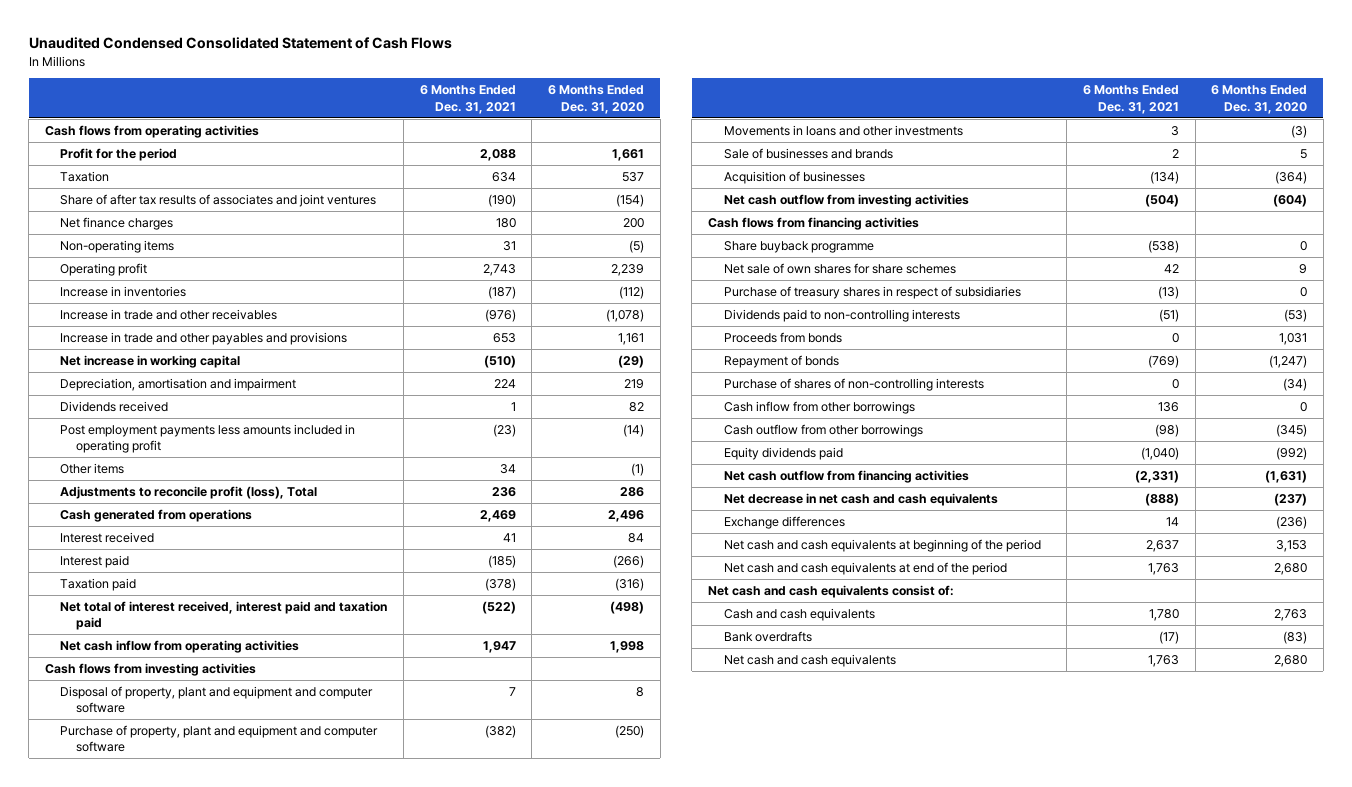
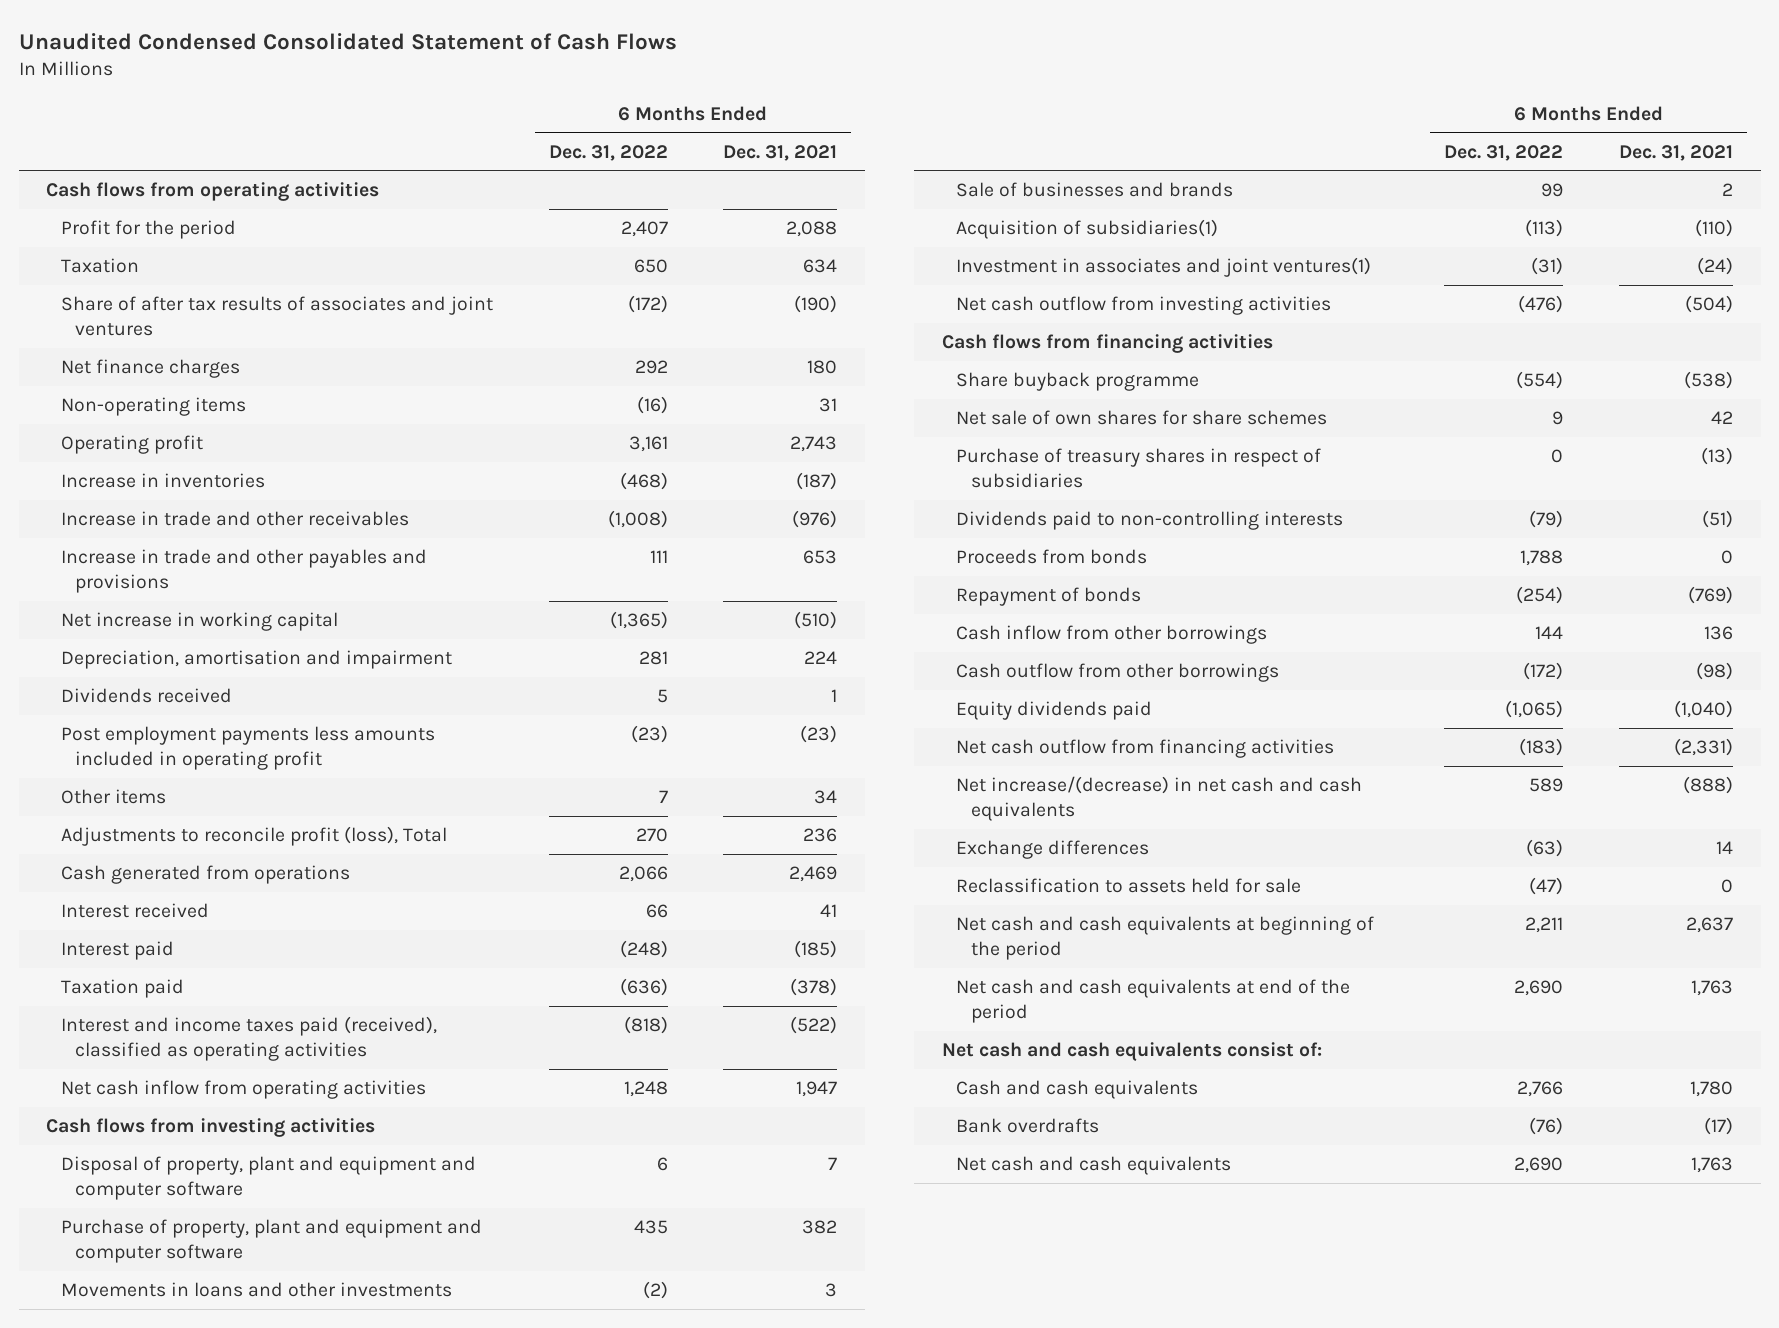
- | 6 Months Ended Dec. 31, 2021 | 6 Months Ended Dec. 31, 2020
+ | 6 Months Ended Dec. 31, 2022 | 6 Months Ended Dec. 31, 2021
- Net total of interest received, interest paid and taxation paid | (522) | (498)
+ Interest and income taxes paid (received), classified as operating activities | (818) | (522)
- Purchase of property, plant and equipment and computer software | (382) | (250)
+ Purchase of property, plant and equipment and computer software | 435 | 382
- Acquisition of businesses | (134) | (364)
+ Acquisition of subsidiaries(1) | (113) | (110)
+ Investment in associates and joint ventures(1) | (31) | (24)
- Purchase of shares of non-controlling interests | 0 | (34)
- Net decrease in net cash and cash equivalents | (888) | (237)
+ Net increase/(decrease) in net cash and cash equivalents | 589 | (888)
+ Reclassification to assets held for sale | (47) | 0

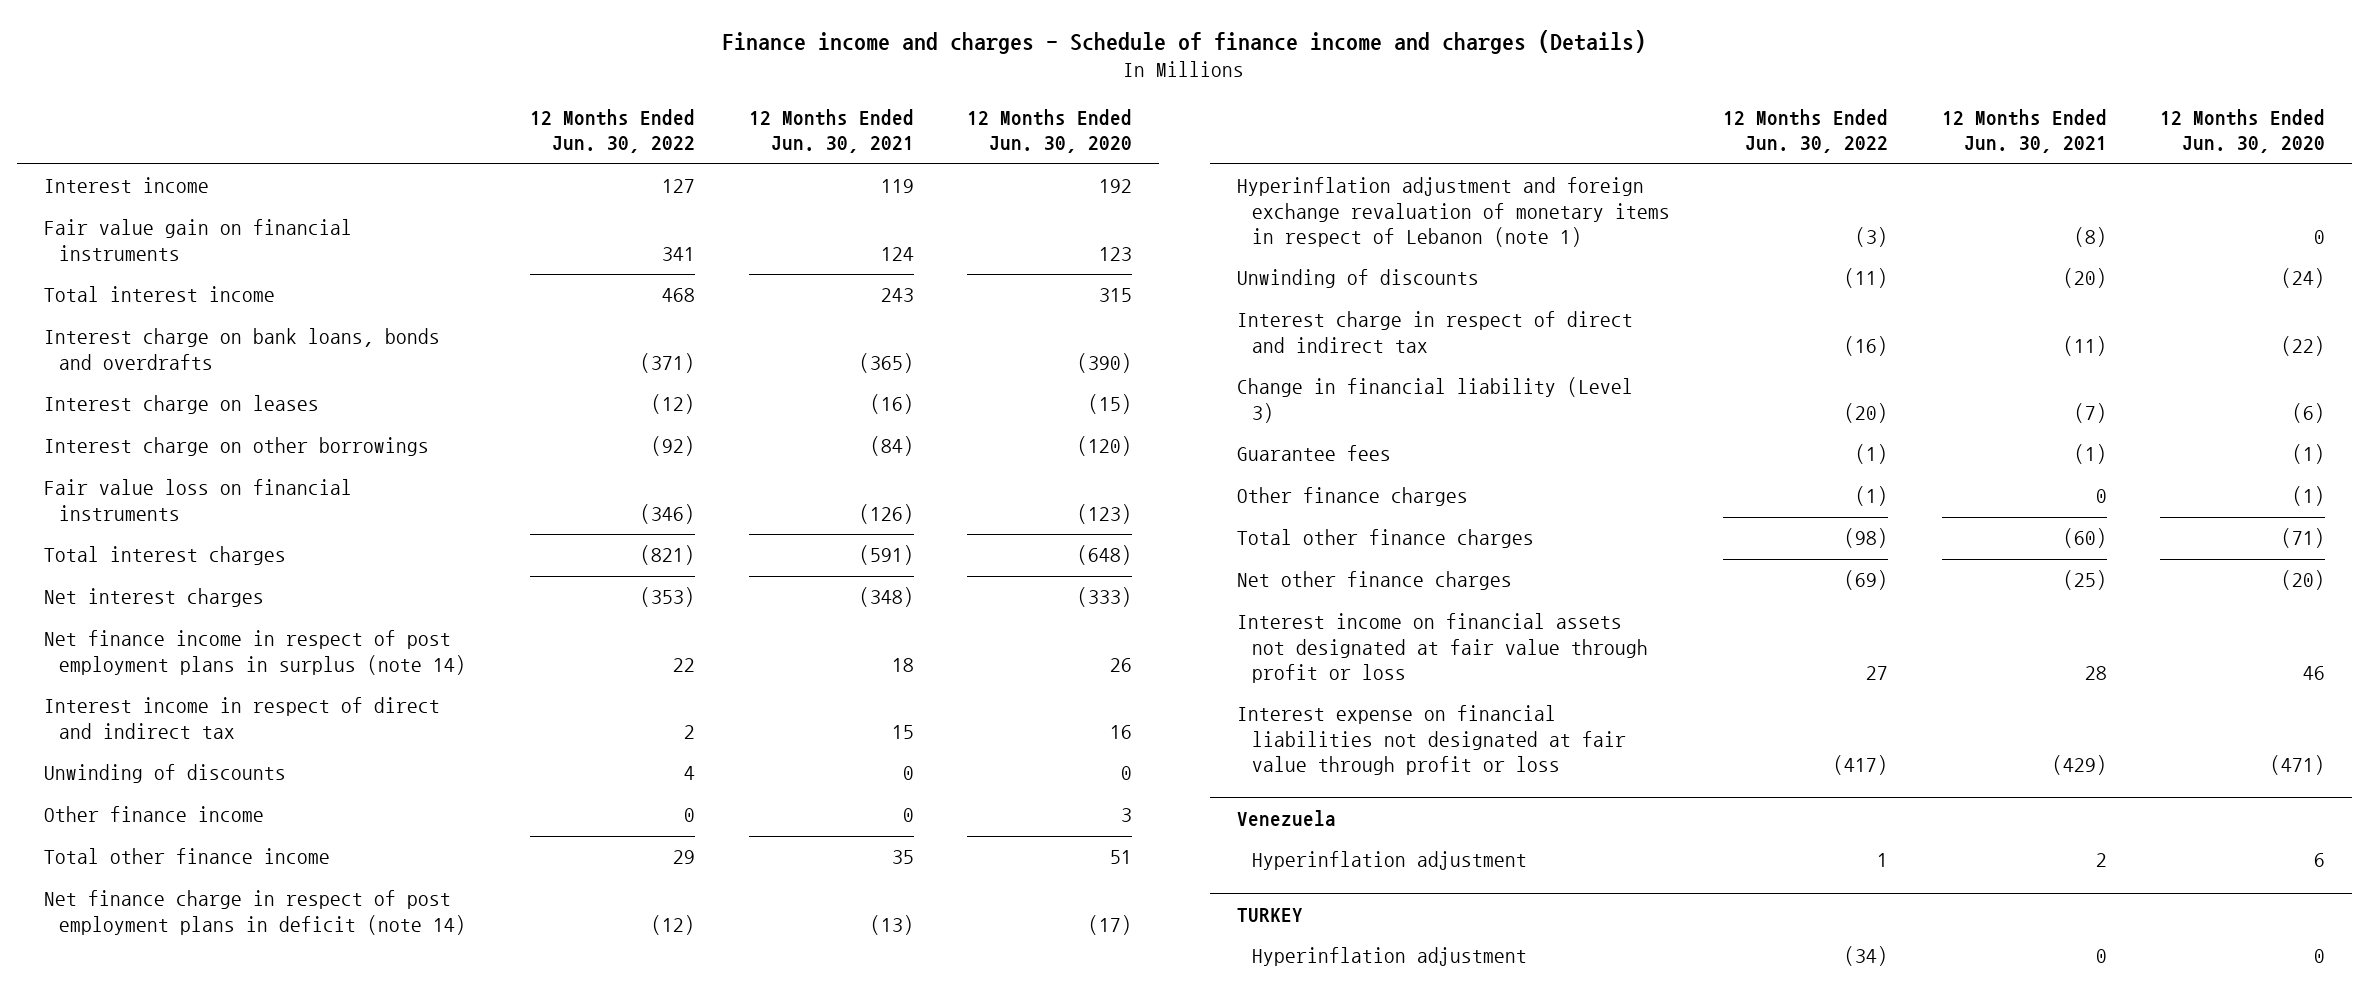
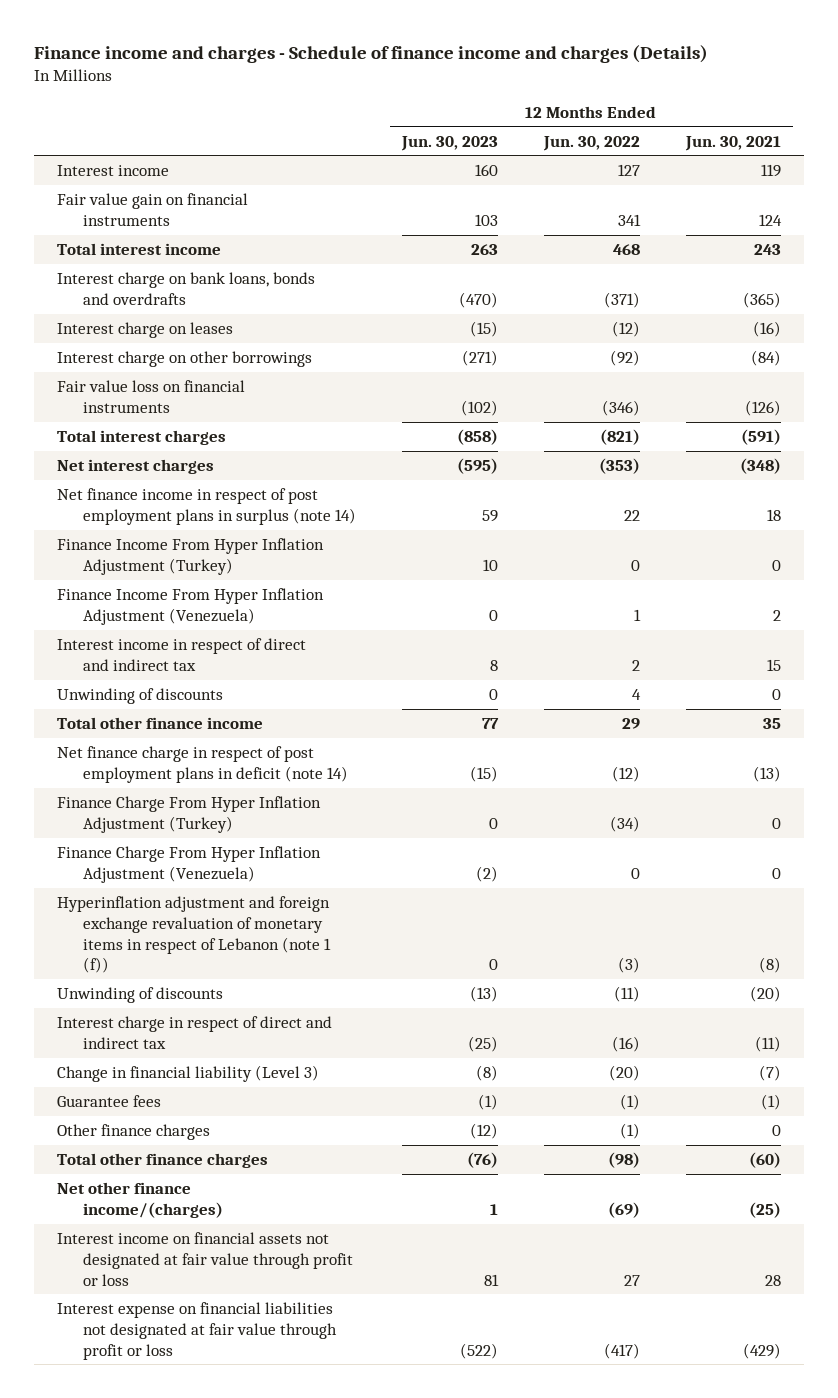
- | 12 Months Ended Jun. 30, 2022 | 12 Months Ended Jun. 30, 2021 | 12 Months Ended Jun. 30, 2020
+ | 12 Months Ended Jun. 30, 2023 | 12 Months Ended Jun. 30, 2022 | 12 Months Ended Jun. 30, 2021
+ Finance Income From Hyper Inflation Adjustment (Turkey) | 10 | 0 | 0
+ Finance Income From Hyper Inflation Adjustment (Venezuela) | 0 | 1 | 2
- Other finance income | 0 | 0 | 3
- Hyperinflation adjustment and foreign exchange revaluation of monetary items in respect of Lebanon (note 1) | (3) | (8) | 0
+ Finance Charge From Hyper Inflation Adjustment (Turkey) | 0 | (34) | 0
+ Finance Charge From Hyper Inflation Adjustment (Venezuela) | (2) | 0 | 0
+ Hyperinflation adjustment and foreign exchange revaluation of monetary items in respect of Lebanon (note 1 (f)) | 0 | (3) | (8)
- Net other finance charges | (69) | (25) | (20)
+ Net other finance income/(charges) | 1 | (69) | (25)
- Venezuela
- Hyperinflation adjustment | 1 | 2 | 6
- TURKEY
- Hyperinflation adjustment | (34) | 0 | 0

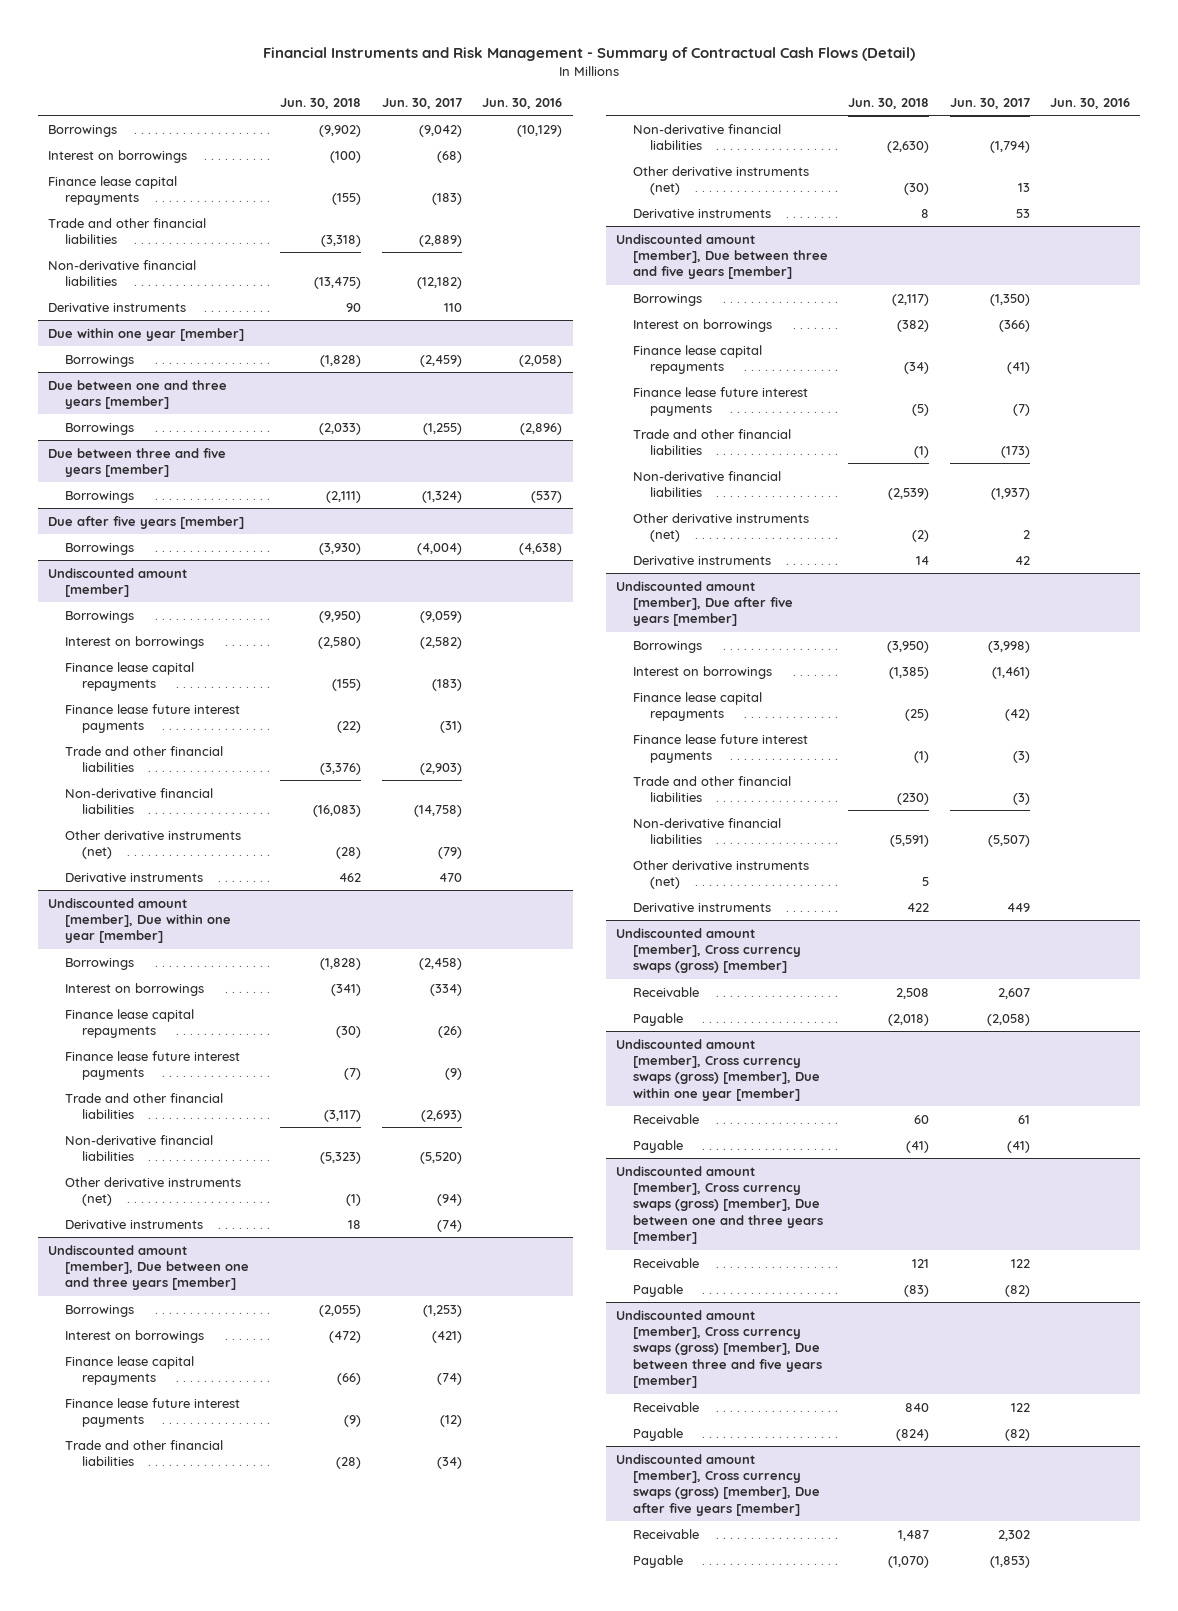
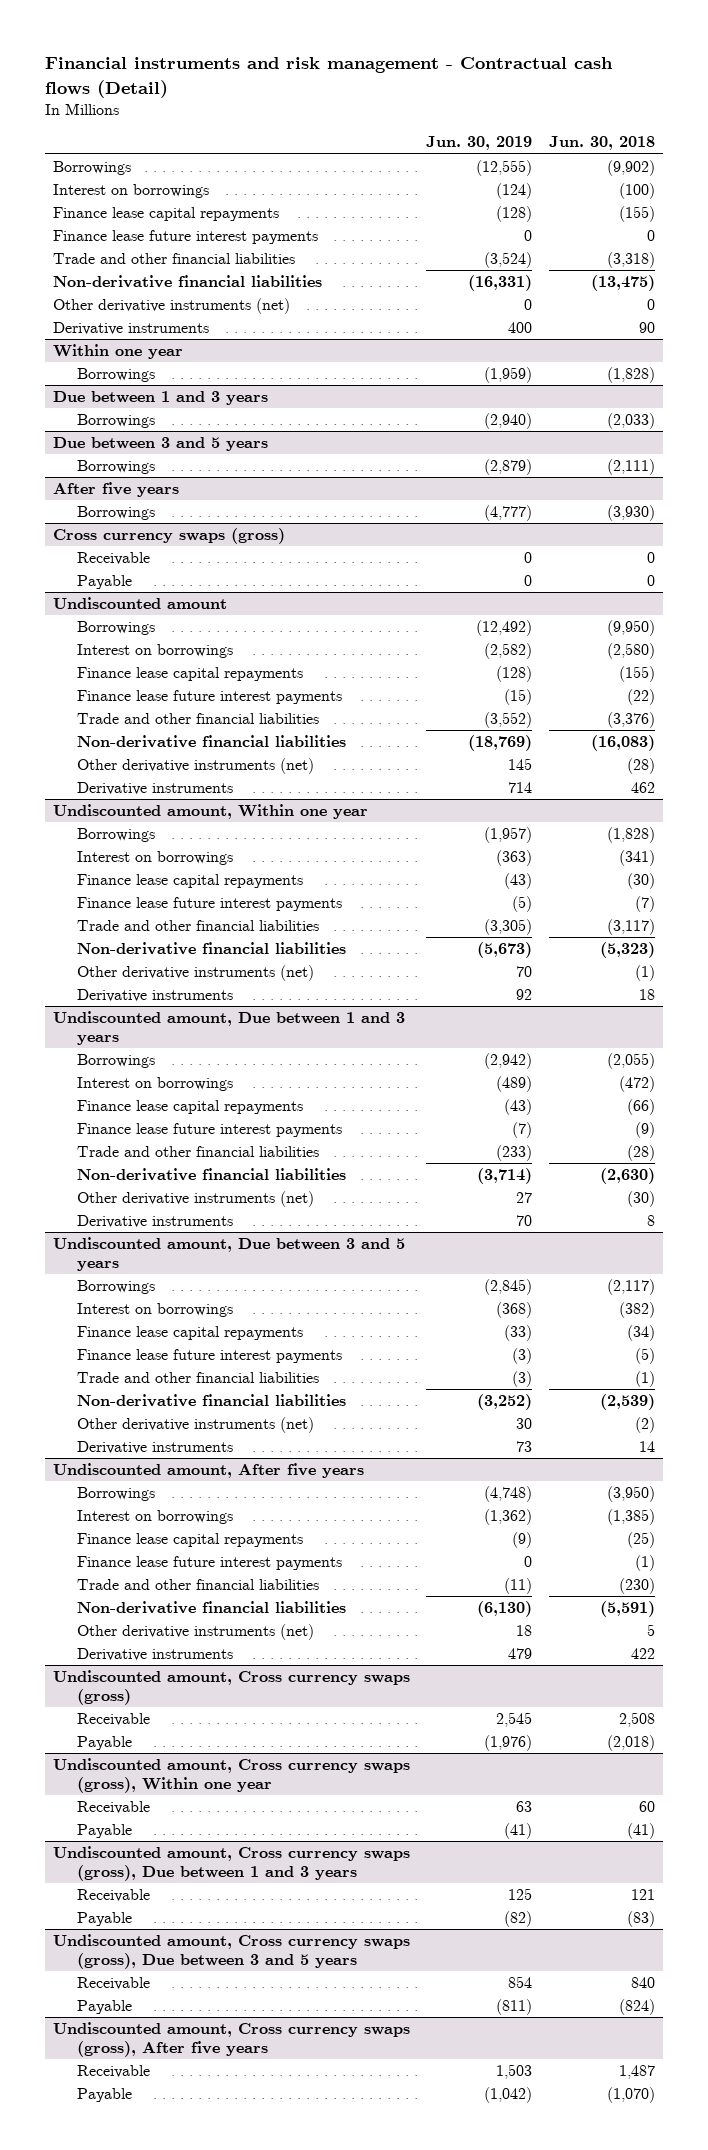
- Financial Instruments and Risk Management - Summary of Contractual Cash Flows (Detail)
+ Financial instruments and risk management - Contractual cash flows (Detail)
- | Jun. 30, 2018 | Jun. 30, 2017 | Jun. 30, 2016
+ | Jun. 30, 2019 | Jun. 30, 2018
+ Finance lease future interest payments | 0 | 0
+ Other derivative instruments (net) | 0 | 0
- Due within one year [member]
+ Within one year
- Due between one and three years [member]
+ Due between 1 and 3 years
- Due between three and five years [member]
+ Due between 3 and 5 years
- Due after five years [member]
+ After five years
- Undiscounted amount [member]
+ Cross currency swaps (gross)
+ Receivable | 0 | 0
+ Payable | 0 | 0
+ Undiscounted amount
- Undiscounted amount [member], Due within one year [member]
+ Undiscounted amount, Within one year
- Undiscounted amount [member], Due between one and three years [member]
+ Undiscounted amount, Due between 1 and 3 years
- Undiscounted amount [member], Due between three and five years [member]
+ Undiscounted amount, Due between 3 and 5 years
- Undiscounted amount [member], Due after five years [member]
+ Undiscounted amount, After five years
- Undiscounted amount [member], Cross currency swaps (gross) [member]
+ Undiscounted amount, Cross currency swaps (gross)
- Undiscounted amount [member], Cross currency swaps (gross) [member], Due within one year [member]
+ Undiscounted amount, Cross currency swaps (gross), Within one year
- Undiscounted amount [member], Cross currency swaps (gross) [member], Due between one and three years [member]
+ Undiscounted amount, Cross currency swaps (gross), Due between 1 and 3 years
- Undiscounted amount [member], Cross currency swaps (gross) [member], Due between three and five years [member]
+ Undiscounted amount, Cross currency swaps (gross), Due between 3 and 5 years
- Undiscounted amount [member], Cross currency swaps (gross) [member], Due after five years [member]
+ Undiscounted amount, Cross currency swaps (gross), After five years

